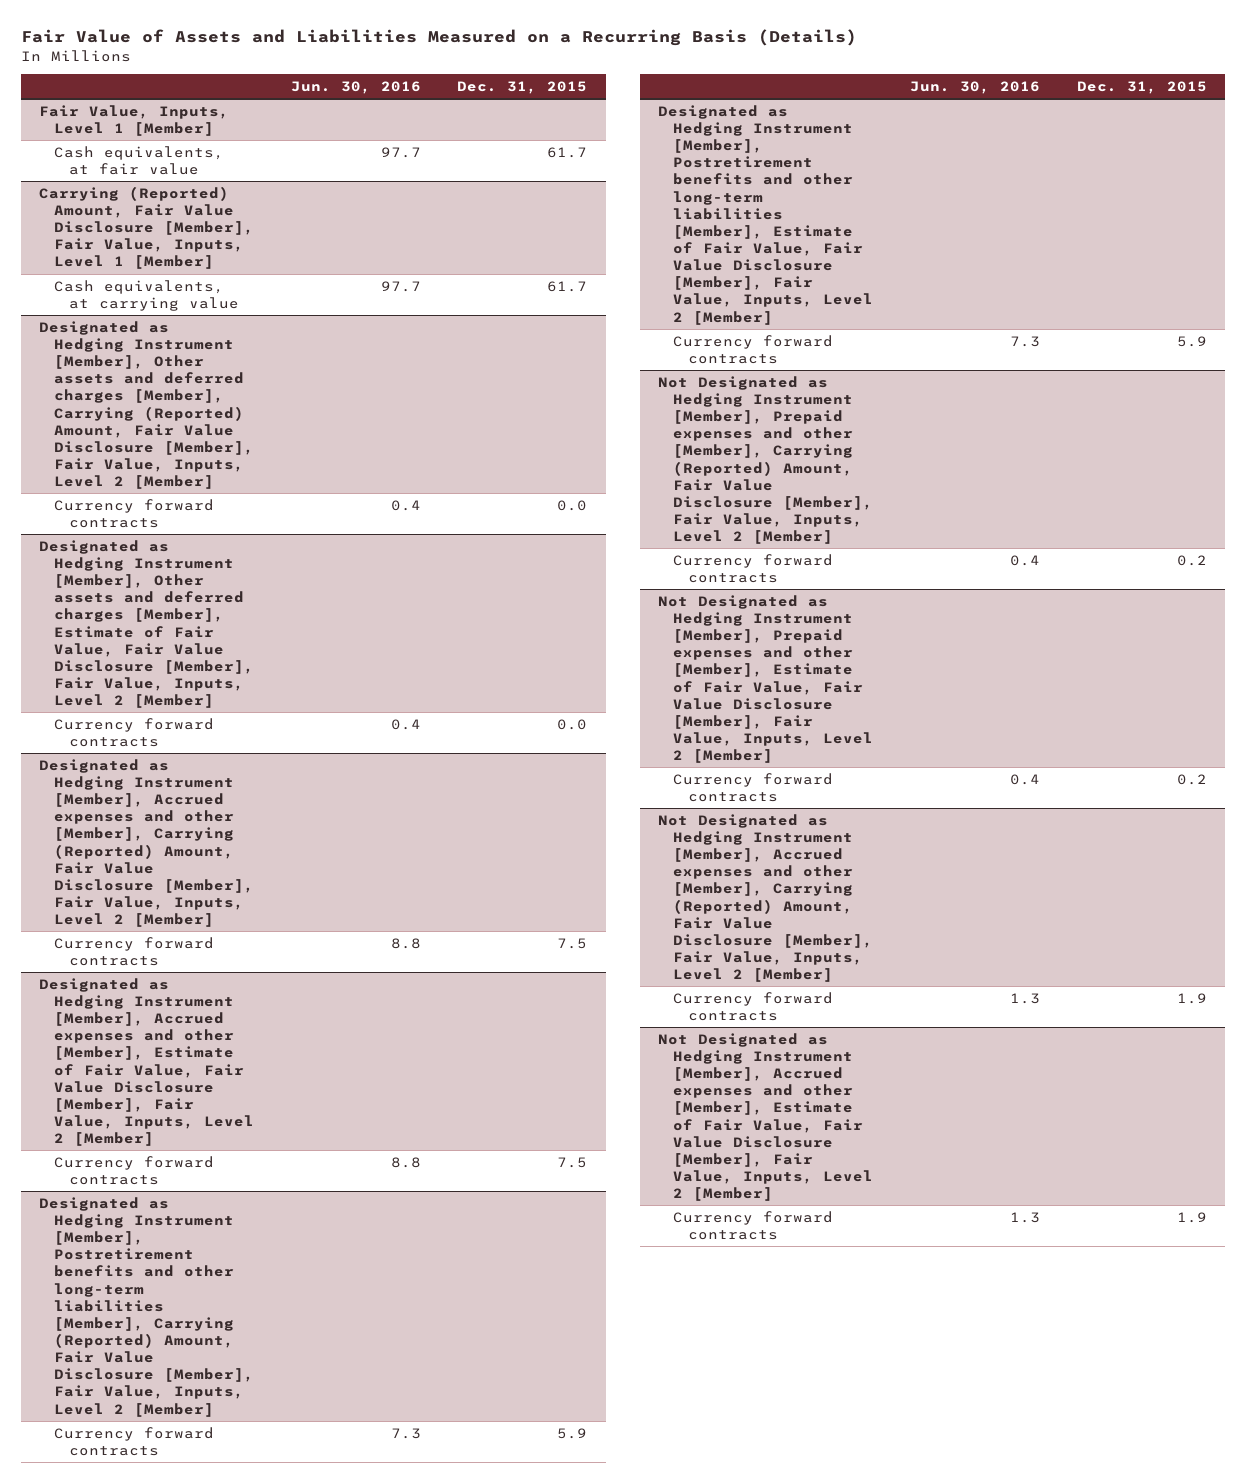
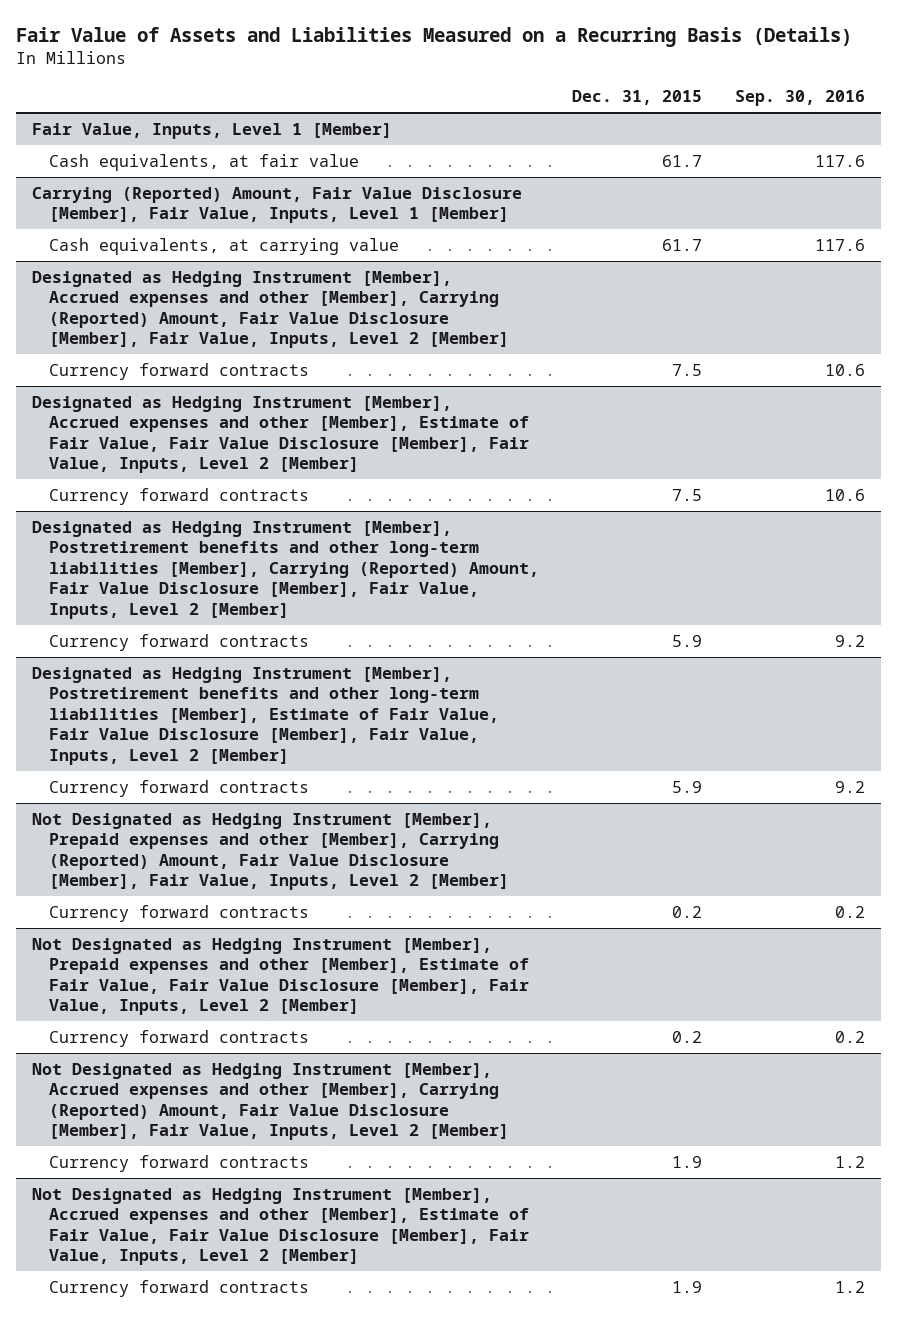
- | Jun. 30, 2016 | Dec. 31, 2015
+ | Dec. 31, 2015 | Sep. 30, 2016
- Designated as Hedging Instrument [Member], Other assets and deferred charges [Member], Carrying (Reported) Amount, Fair Value Disclosure [Member], Fair Value, Inputs, Level 2 [Member]
- Currency forward contracts | 0.4 | 0.0
- Designated as Hedging Instrument [Member], Other assets and deferred charges [Member], Estimate of Fair Value, Fair Value Disclosure [Member], Fair Value, Inputs, Level 2 [Member]
- Currency forward contracts | 0.4 | 0.0

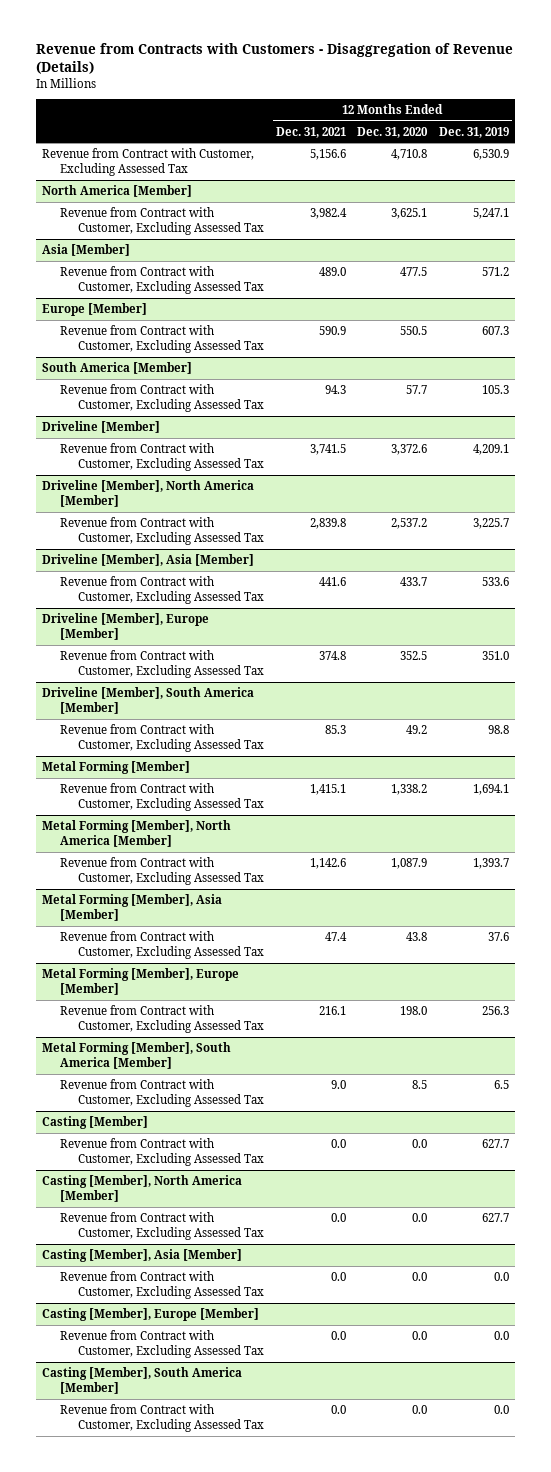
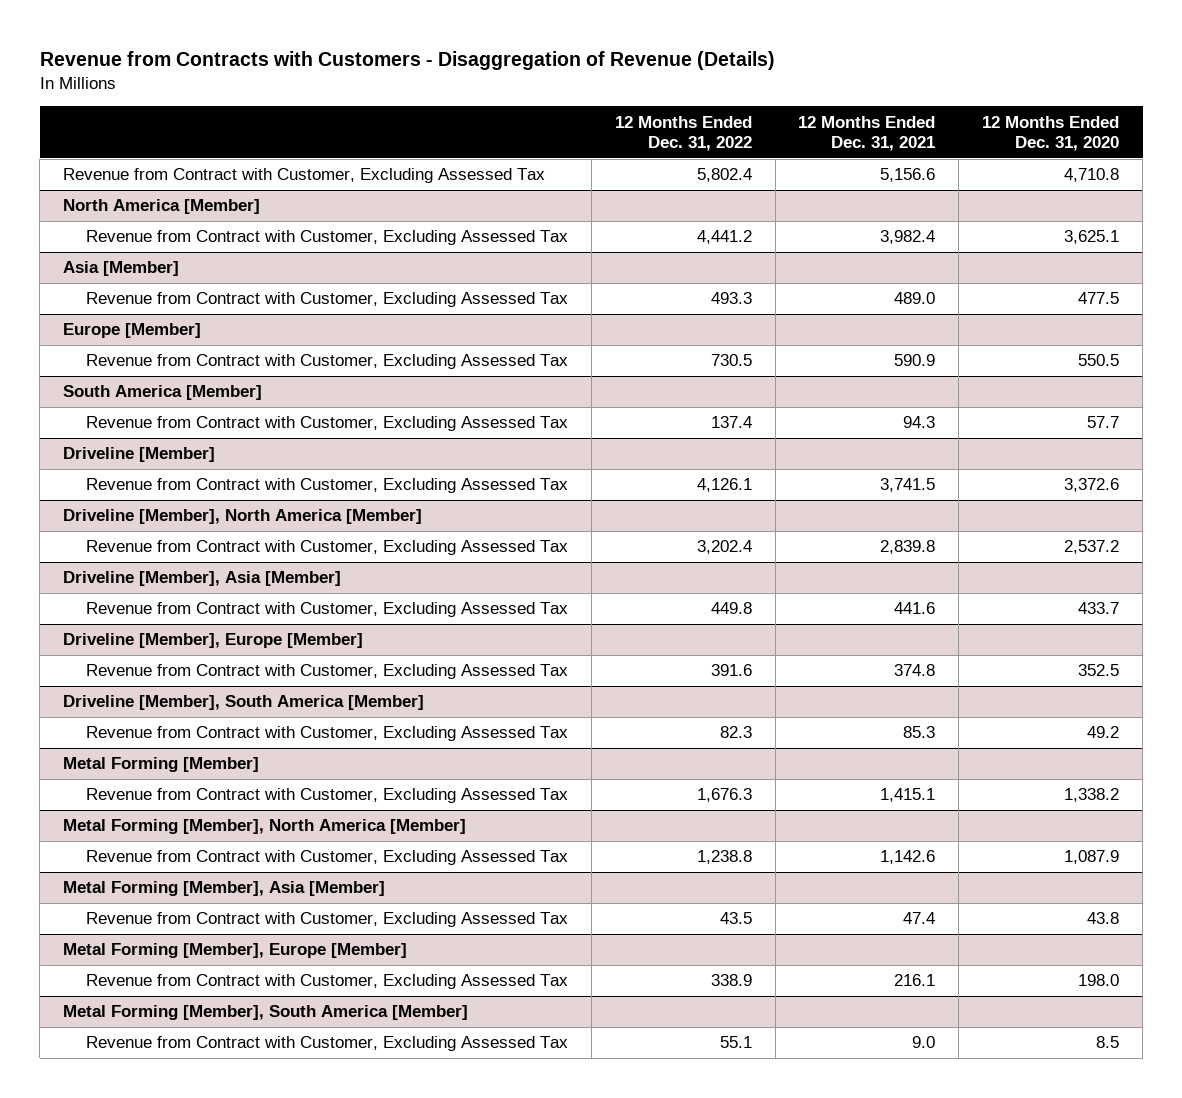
- | 12 Months Ended Dec. 31, 2021 | 12 Months Ended Dec. 31, 2020 | 12 Months Ended Dec. 31, 2019
+ | 12 Months Ended Dec. 31, 2022 | 12 Months Ended Dec. 31, 2021 | 12 Months Ended Dec. 31, 2020
- Casting [Member]
- Revenue from Contract with Customer, Excluding Assessed Tax | 0.0 | 0.0 | 627.7
- Casting [Member], North America [Member]
- Revenue from Contract with Customer, Excluding Assessed Tax | 0.0 | 0.0 | 627.7
- Casting [Member], Asia [Member]
- Revenue from Contract with Customer, Excluding Assessed Tax | 0.0 | 0.0 | 0.0
- Casting [Member], Europe [Member]
- Revenue from Contract with Customer, Excluding Assessed Tax | 0.0 | 0.0 | 0.0
- Casting [Member], South America [Member]
- Revenue from Contract with Customer, Excluding Assessed Tax | 0.0 | 0.0 | 0.0

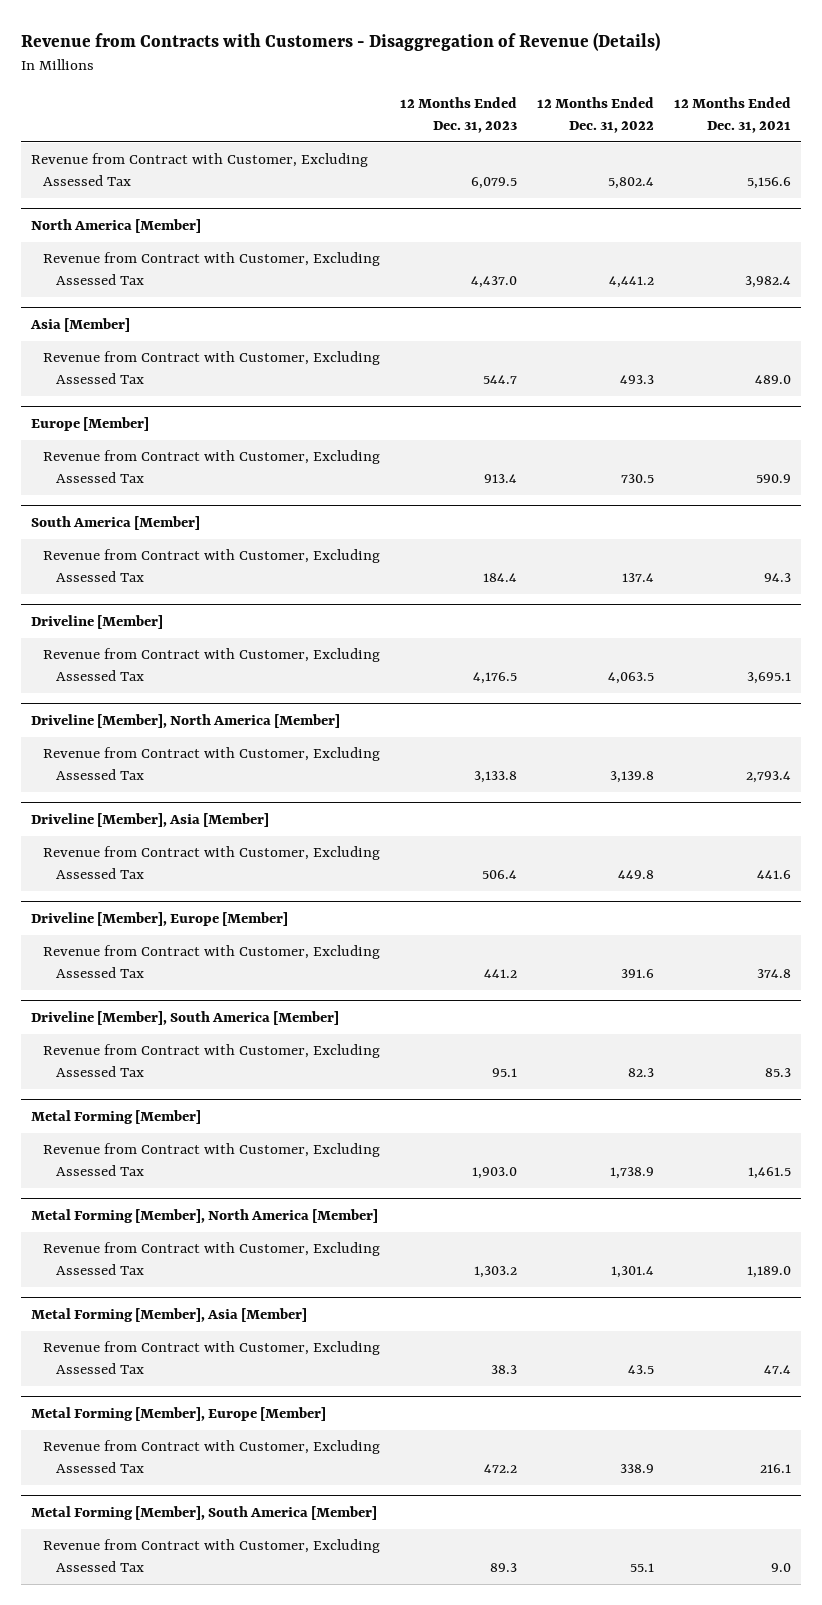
- | 12 Months Ended Dec. 31, 2022 | 12 Months Ended Dec. 31, 2021 | 12 Months Ended Dec. 31, 2020
+ | 12 Months Ended Dec. 31, 2023 | 12 Months Ended Dec. 31, 2022 | 12 Months Ended Dec. 31, 2021
@ Driveline [Member]
- Revenue from Contract with Customer, Excluding Assessed Tax | 4,126.1 | 3,741.5 | 3,372.6
+ Revenue from Contract with Customer, Excluding Assessed Tax | 4,176.5 | 4,063.5 | 3,695.1
@ Driveline [Member], North America [Member]
- Revenue from Contract with Customer, Excluding Assessed Tax | 3,202.4 | 2,839.8 | 2,537.2
+ Revenue from Contract with Customer, Excluding Assessed Tax | 3,133.8 | 3,139.8 | 2,793.4
@ Metal Forming [Member]
- Revenue from Contract with Customer, Excluding Assessed Tax | 1,676.3 | 1,415.1 | 1,338.2
+ Revenue from Contract with Customer, Excluding Assessed Tax | 1,903.0 | 1,738.9 | 1,461.5
@ Metal Forming [Member], North America [Member]
- Revenue from Contract with Customer, Excluding Assessed Tax | 1,238.8 | 1,142.6 | 1,087.9
+ Revenue from Contract with Customer, Excluding Assessed Tax | 1,303.2 | 1,301.4 | 1,189.0

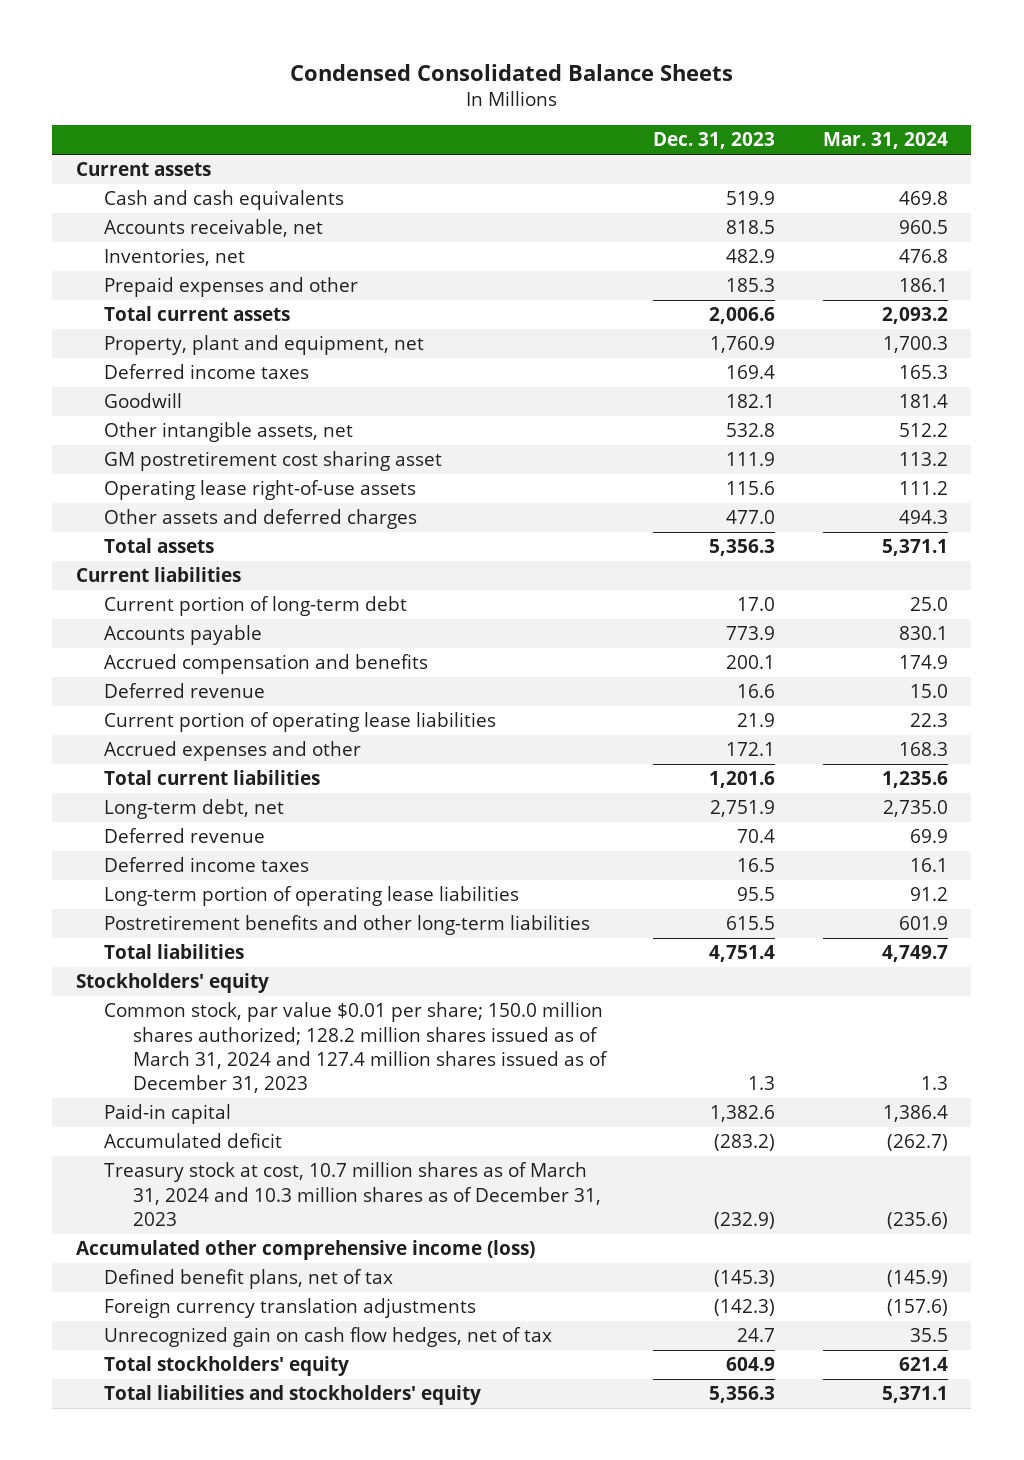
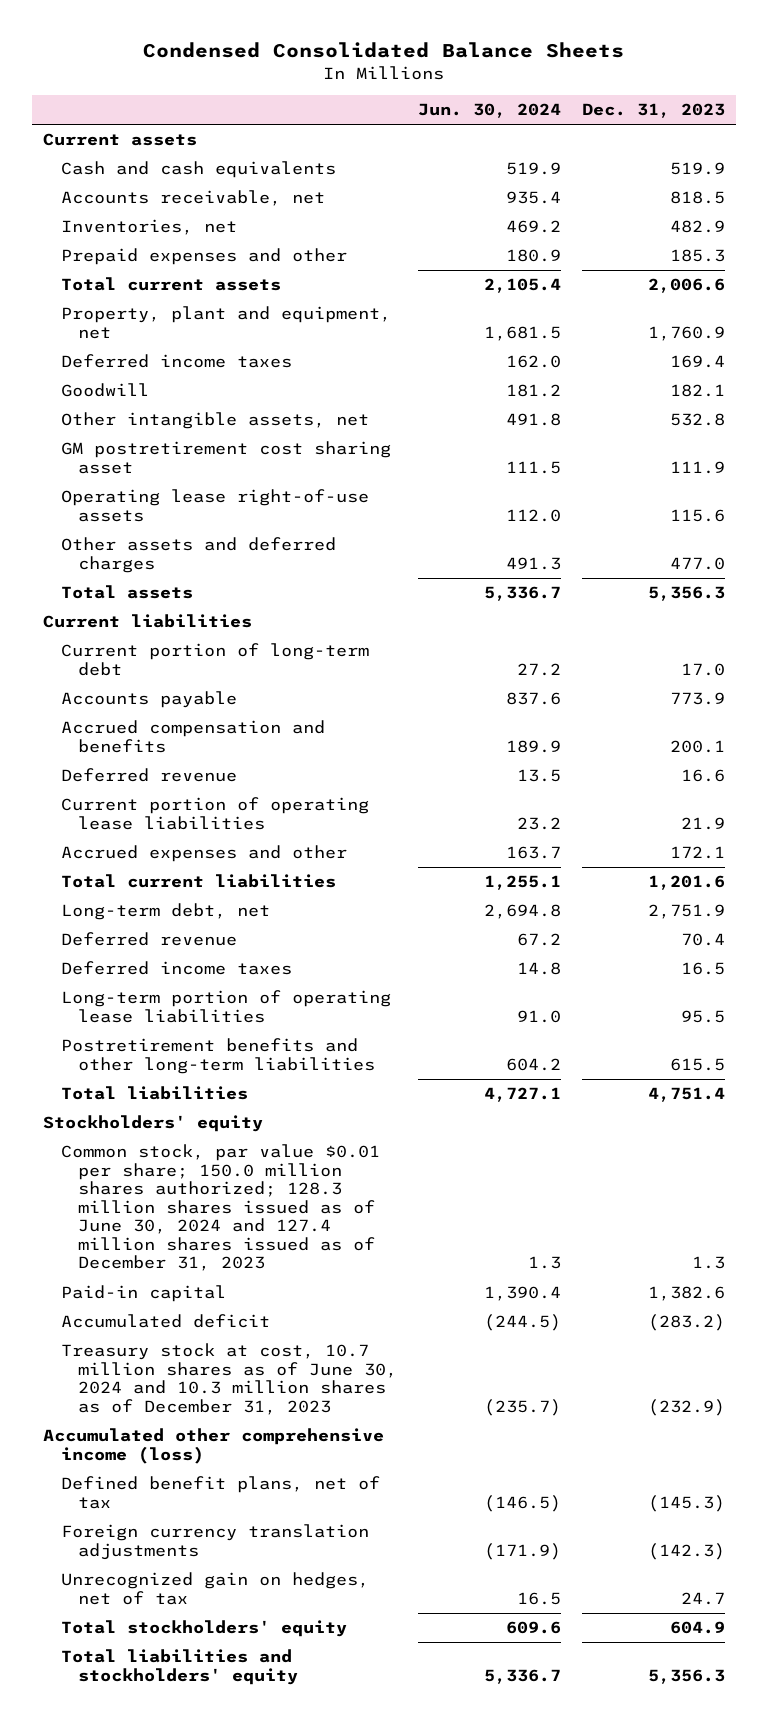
- | Dec. 31, 2023 | Mar. 31, 2024
+ | Jun. 30, 2024 | Dec. 31, 2023
- Common stock, par value $0.01 per share; 150.0 million shares authorized; 128.2 million shares issued as of March 31, 2024 and 127.4 million shares issued as of December 31, 2023 | 1.3 | 1.3
+ Common stock, par value $0.01 per share; 150.0 million shares authorized; 128.3 million shares issued as of June 30, 2024 and 127.4 million shares issued as of December 31, 2023 | 1.3 | 1.3
- Treasury stock at cost, 10.7 million shares as of March 31, 2024 and 10.3 million shares as of December 31, 2023 | (232.9) | (235.6)
+ Treasury stock at cost, 10.7 million shares as of June 30, 2024 and 10.3 million shares as of December 31, 2023 | (235.7) | (232.9)
- Unrecognized gain on cash flow hedges, net of tax | 24.7 | 35.5
+ Unrecognized gain on hedges, net of tax | 16.5 | 24.7

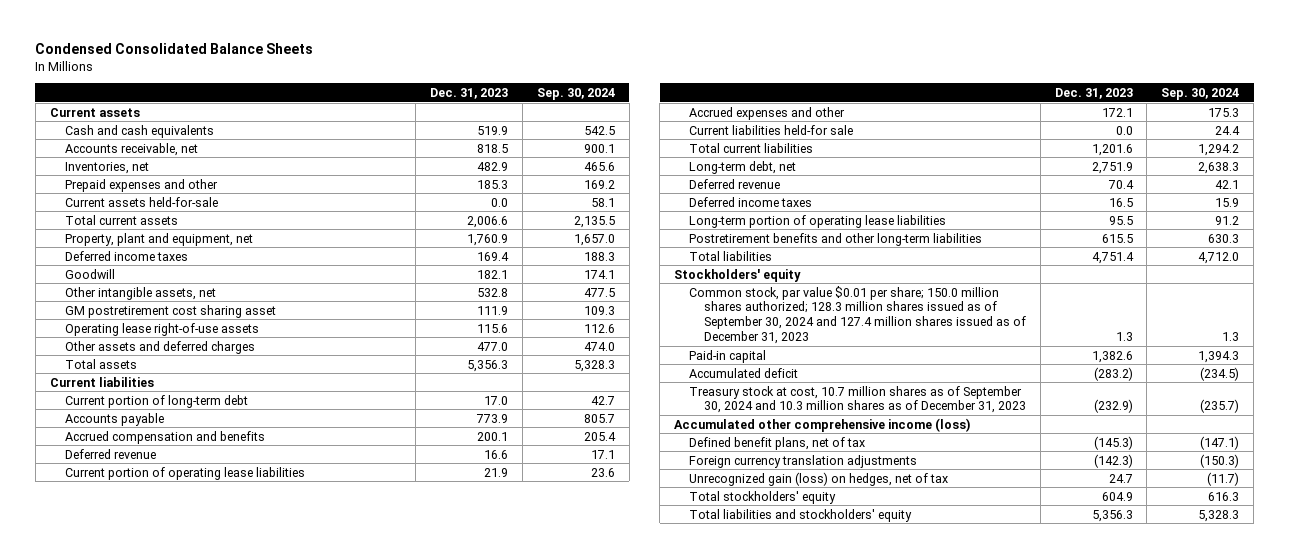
- | Jun. 30, 2024 | Dec. 31, 2023
+ | Dec. 31, 2023 | Sep. 30, 2024
+ Current assets held-for-sale | 0.0 | 58.1
+ Current liabilities held-for sale | 0.0 | 24.4
- Common stock, par value $0.01 per share; 150.0 million shares authorized; 128.3 million shares issued as of June 30, 2024 and 127.4 million shares issued as of December 31, 2023 | 1.3 | 1.3
+ Common stock, par value $0.01 per share; 150.0 million shares authorized; 128.3 million shares issued as of September 30, 2024 and 127.4 million shares issued as of December 31, 2023 | 1.3 | 1.3
- Treasury stock at cost, 10.7 million shares as of June 30, 2024 and 10.3 million shares as of December 31, 2023 | (235.7) | (232.9)
+ Treasury stock at cost, 10.7 million shares as of September 30, 2024 and 10.3 million shares as of December 31, 2023 | (232.9) | (235.7)
- Unrecognized gain on hedges, net of tax | 16.5 | 24.7
+ Unrecognized gain (loss) on hedges, net of tax | 24.7 | (11.7)

